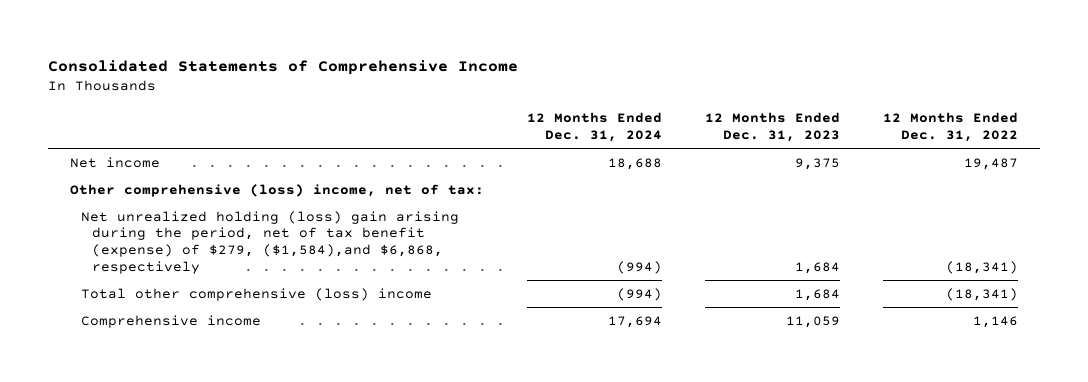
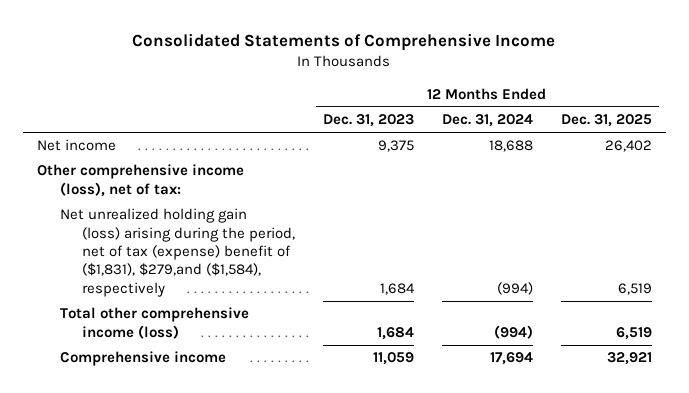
- | 12 Months Ended Dec. 31, 2024 | 12 Months Ended Dec. 31, 2023 | 12 Months Ended Dec. 31, 2022
+ | 12 Months Ended Dec. 31, 2023 | 12 Months Ended Dec. 31, 2024 | 12 Months Ended Dec. 31, 2025
- Other comprehensive (loss) income, net of tax:
- Net unrealized holding (loss) gain arising during the period, net of tax benefit (expense) of $279, ($1,584),and $6,868, respectively | (994) | 1,684 | (18,341)
- Total other comprehensive (loss) income | (994) | 1,684 | (18,341)
+ Other comprehensive income (loss), net of tax:
+ Net unrealized holding gain (loss) arising during the period, net of tax (expense) benefit of ($1,831), $279,and ($1,584), respectively | 1,684 | (994) | 6,519
+ Total other comprehensive income (loss) | 1,684 | (994) | 6,519

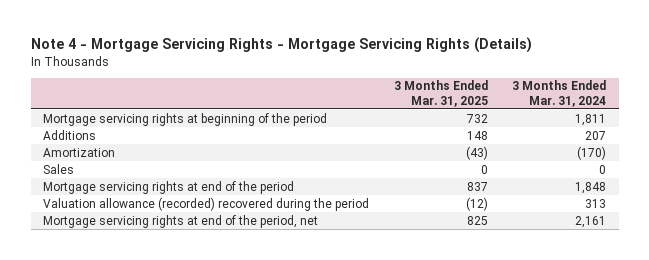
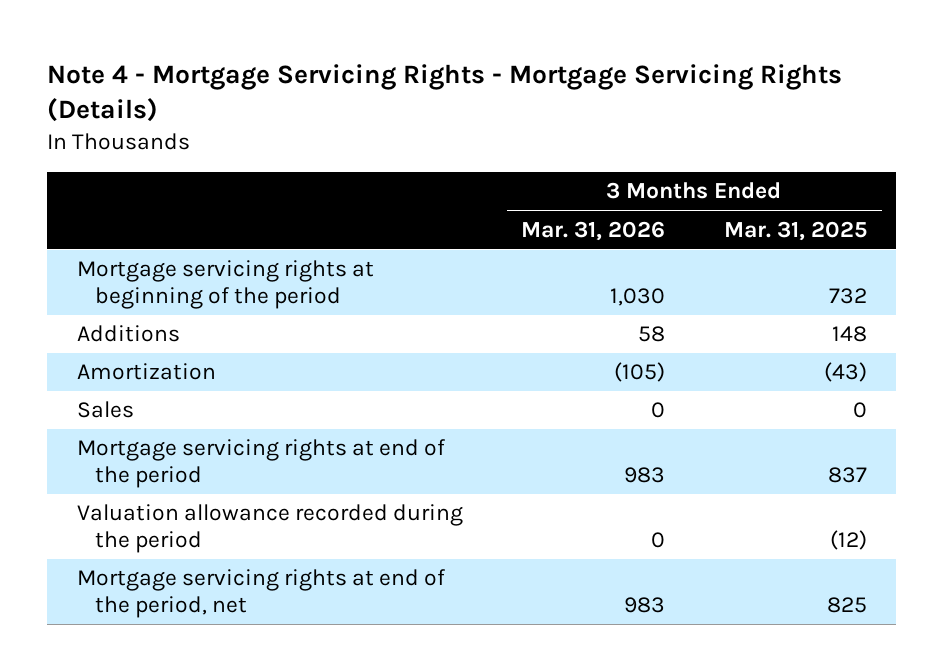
- | 3 Months Ended Mar. 31, 2025 | 3 Months Ended Mar. 31, 2024
+ | 3 Months Ended Mar. 31, 2026 | 3 Months Ended Mar. 31, 2025
- Valuation allowance (recorded) recovered during the period | (12) | 313
+ Valuation allowance recorded during the period | 0 | (12)

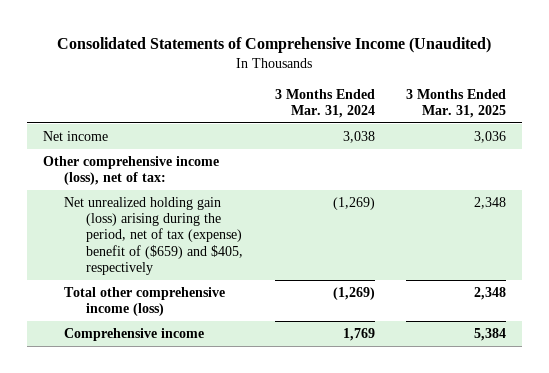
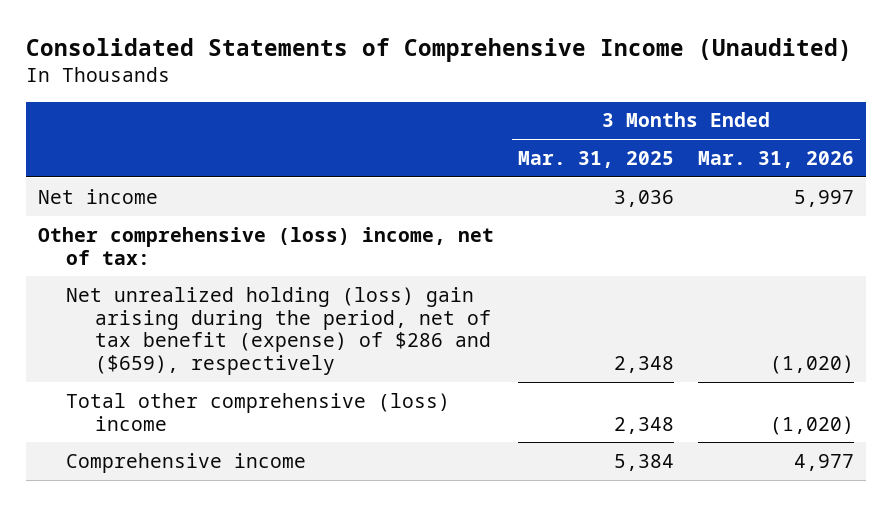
- | 3 Months Ended Mar. 31, 2024 | 3 Months Ended Mar. 31, 2025
+ | 3 Months Ended Mar. 31, 2025 | 3 Months Ended Mar. 31, 2026
- Other comprehensive income (loss), net of tax:
- Net unrealized holding gain (loss) arising during the period, net of tax (expense) benefit of ($659) and $405, respectively | (1,269) | 2,348
- Total other comprehensive income (loss) | (1,269) | 2,348
+ Other comprehensive (loss) income, net of tax:
+ Net unrealized holding (loss) gain arising during the period, net of tax benefit (expense) of $286 and ($659), respectively | 2,348 | (1,020)
+ Total other comprehensive (loss) income | 2,348 | (1,020)

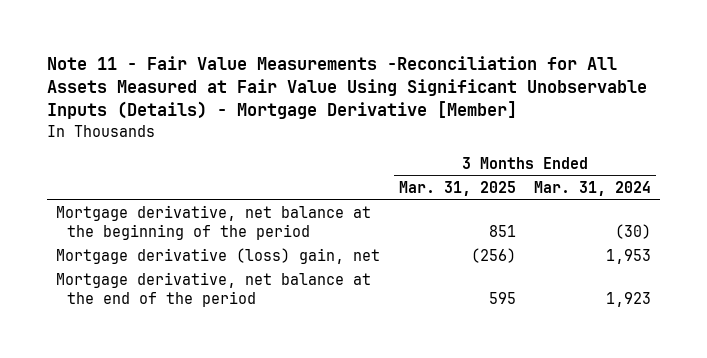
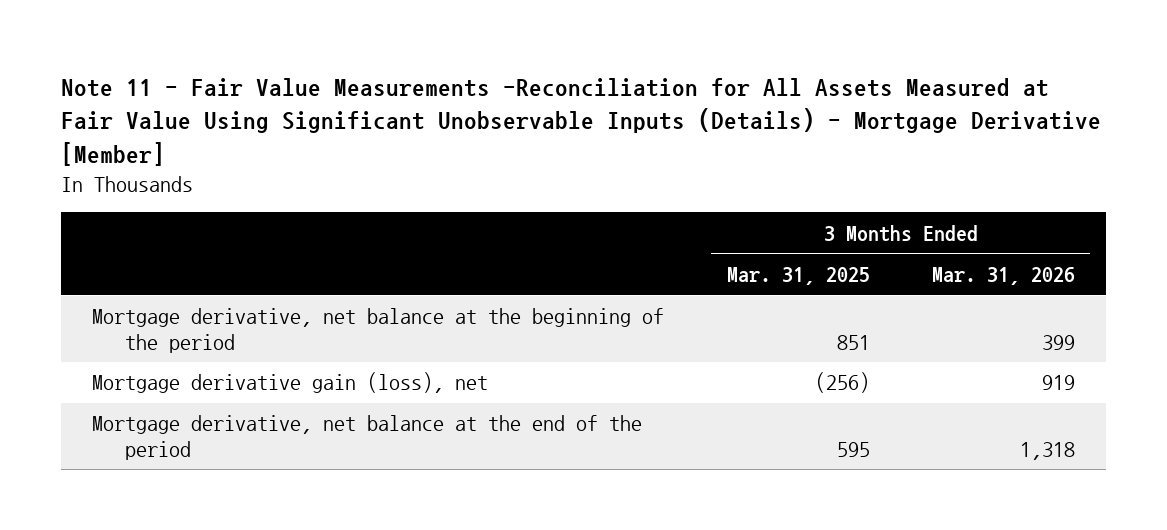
- | 3 Months Ended Mar. 31, 2025 | 3 Months Ended Mar. 31, 2024
+ | 3 Months Ended Mar. 31, 2025 | 3 Months Ended Mar. 31, 2026
- Mortgage derivative (loss) gain, net | (256) | 1,953
+ Mortgage derivative gain (loss), net | (256) | 919

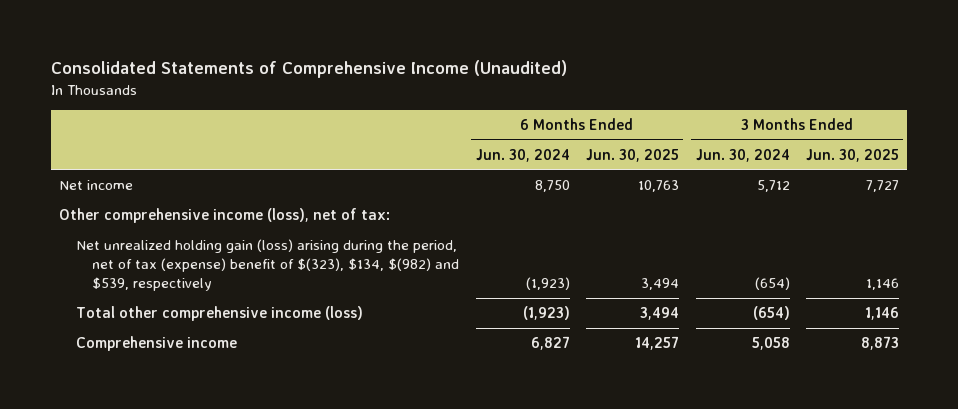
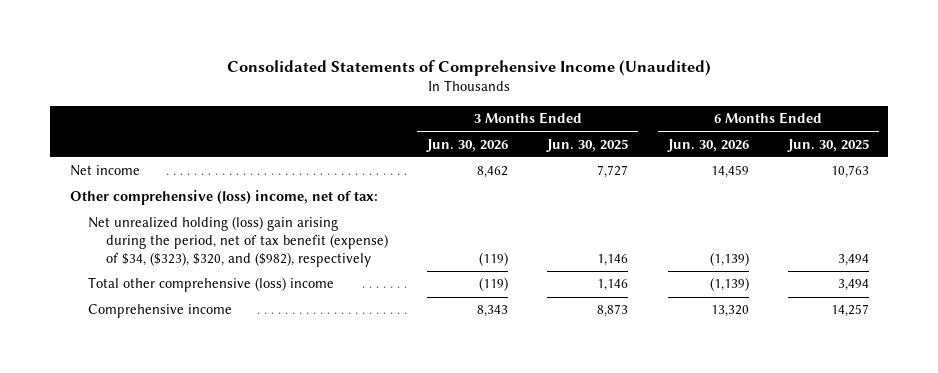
- | 6 Months Ended Jun. 30, 2024 | 6 Months Ended Jun. 30, 2025 | 3 Months Ended Jun. 30, 2024 | 3 Months Ended Jun. 30, 2025
+ | 3 Months Ended Jun. 30, 2026 | 3 Months Ended Jun. 30, 2025 | 6 Months Ended Jun. 30, 2026 | 6 Months Ended Jun. 30, 2025
- Other comprehensive income (loss), net of tax:
- Net unrealized holding gain (loss) arising during the period, net of tax (expense) benefit of $(323), $134, $(982) and $539, respectively | (1,923) | 3,494 | (654) | 1,146
- Total other comprehensive income (loss) | (1,923) | 3,494 | (654) | 1,146
+ Other comprehensive (loss) income, net of tax:
+ Net unrealized holding (loss) gain arising during the period, net of tax benefit (expense) of $34, ($323), $320, and ($982), respectively | (119) | 1,146 | (1,139) | 3,494
+ Total other comprehensive (loss) income | (119) | 1,146 | (1,139) | 3,494

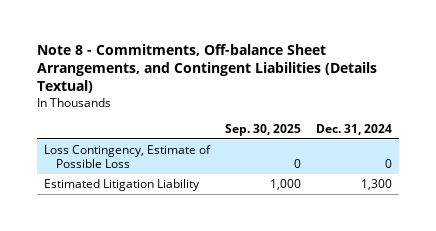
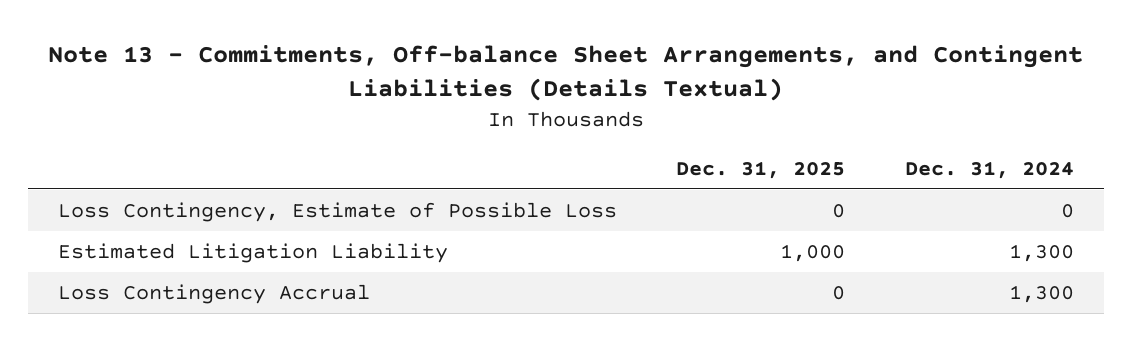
- Note 8 - Commitments, Off-balance Sheet Arrangements, and Contingent Liabilities (Details Textual)
+ Note 13 - Commitments, Off-balance Sheet Arrangements, and Contingent Liabilities (Details Textual)
- | Sep. 30, 2025 | Dec. 31, 2024
+ | Dec. 31, 2025 | Dec. 31, 2024
+ Loss Contingency Accrual | 0 | 1,300

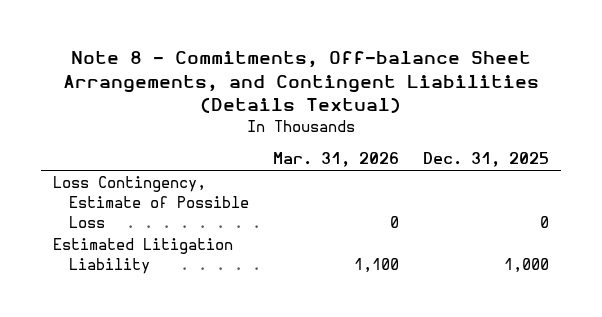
- Note 13 - Commitments, Off-balance Sheet Arrangements, and Contingent Liabilities (Details Textual)
+ Note 8 - Commitments, Off-balance Sheet Arrangements, and Contingent Liabilities (Details Textual)
- | Dec. 31, 2025 | Dec. 31, 2024
+ | Mar. 31, 2026 | Dec. 31, 2025
- Loss Contingency Accrual | 0 | 1,300

